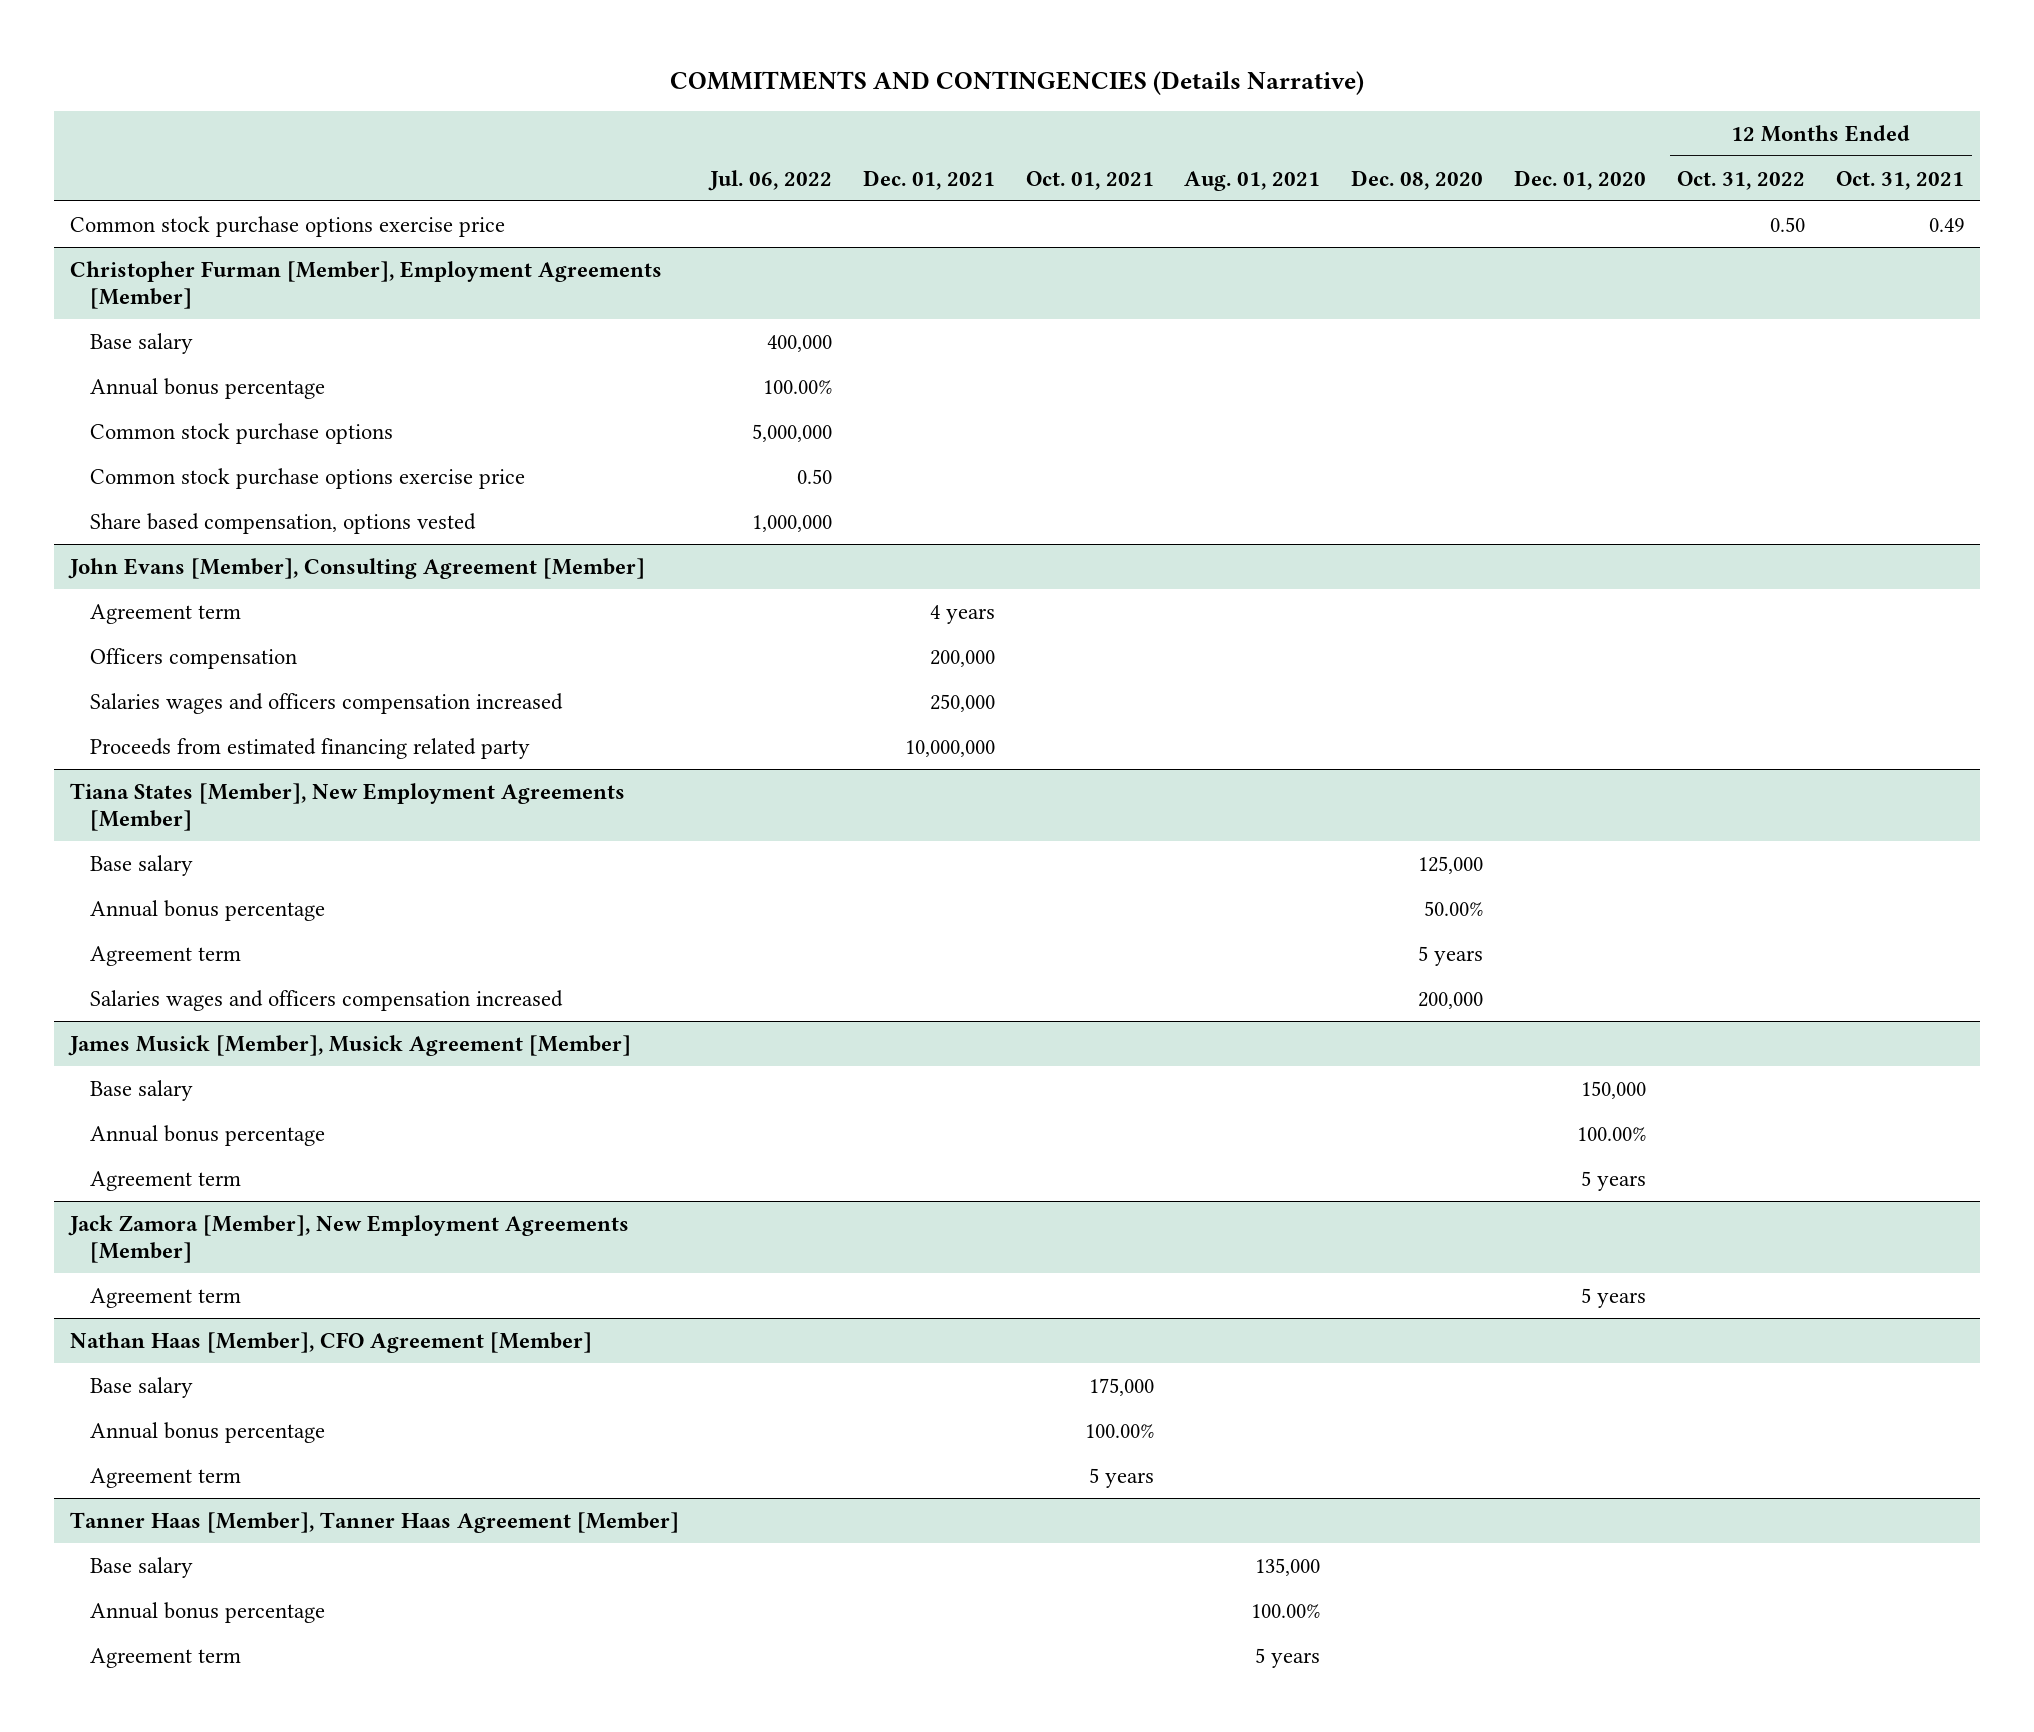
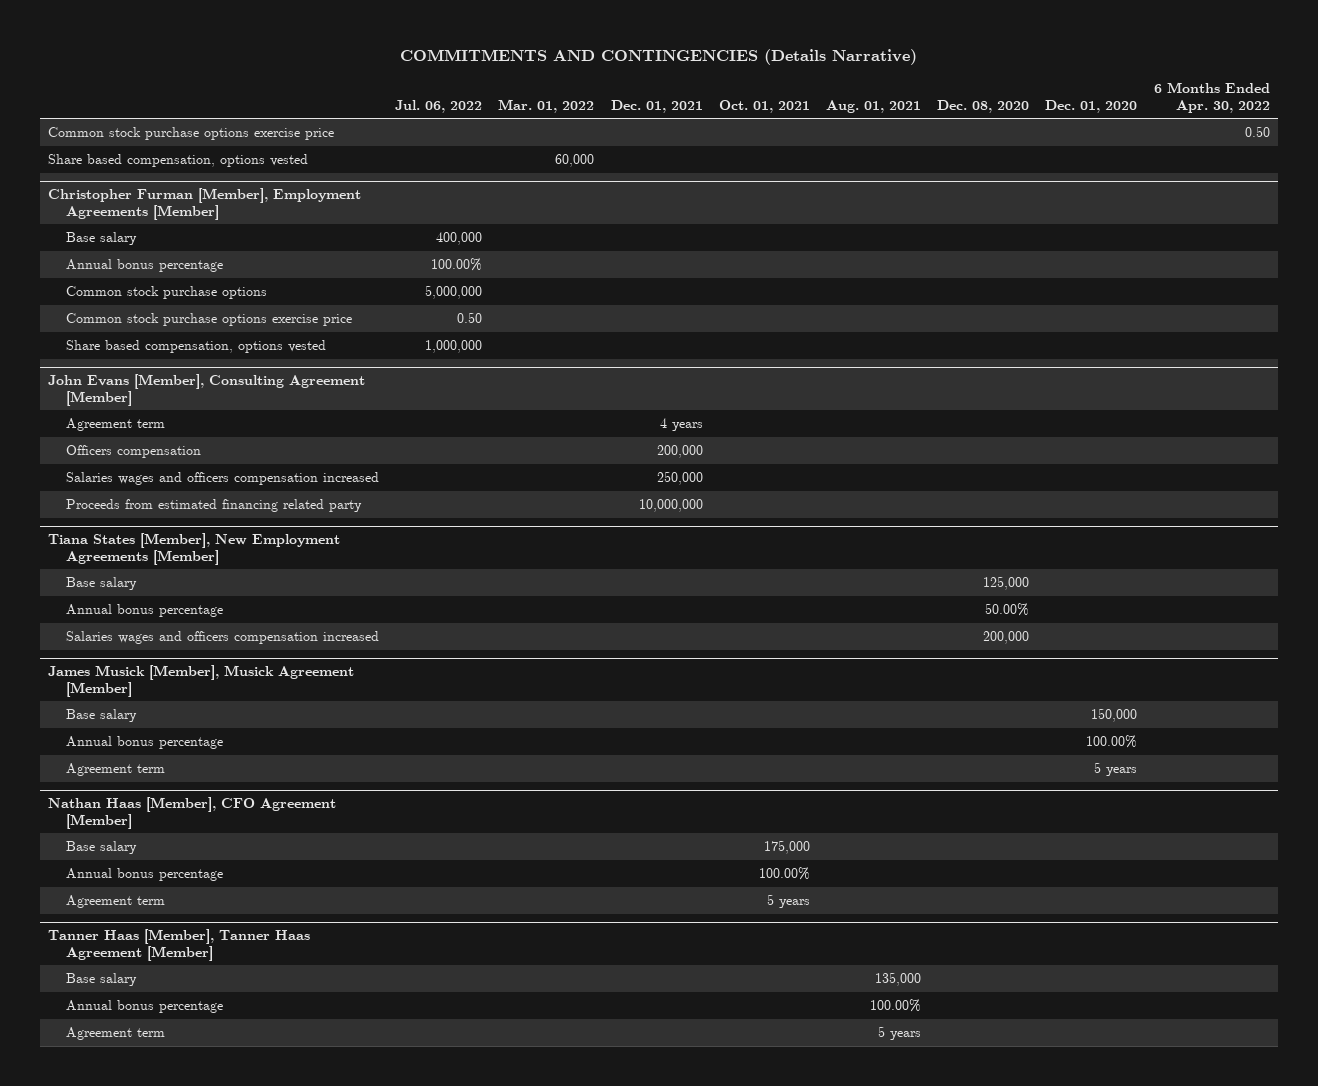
- | Jul. 06, 2022 | Dec. 01, 2021 | Oct. 01, 2021 | Aug. 01, 2021 | Dec. 08, 2020 | Dec. 01, 2020 | 12 Months Ended Oct. 31, 2022 | 12 Months Ended Oct. 31, 2021
+ | Jul. 06, 2022 | Mar. 01, 2022 | Dec. 01, 2021 | Oct. 01, 2021 | Aug. 01, 2021 | Dec. 08, 2020 | Dec. 01, 2020 | 6 Months Ended Apr. 30, 2022
+ Share based compensation, options vested | | 60,000 | | | | | |
@ Tiana States [Member], New Employment Agreements [Member]
- Agreement term | | | | | 5 years | | |
- Jack Zamora [Member], New Employment Agreements [Member]
- Agreement term | | | | | | 5 years | |

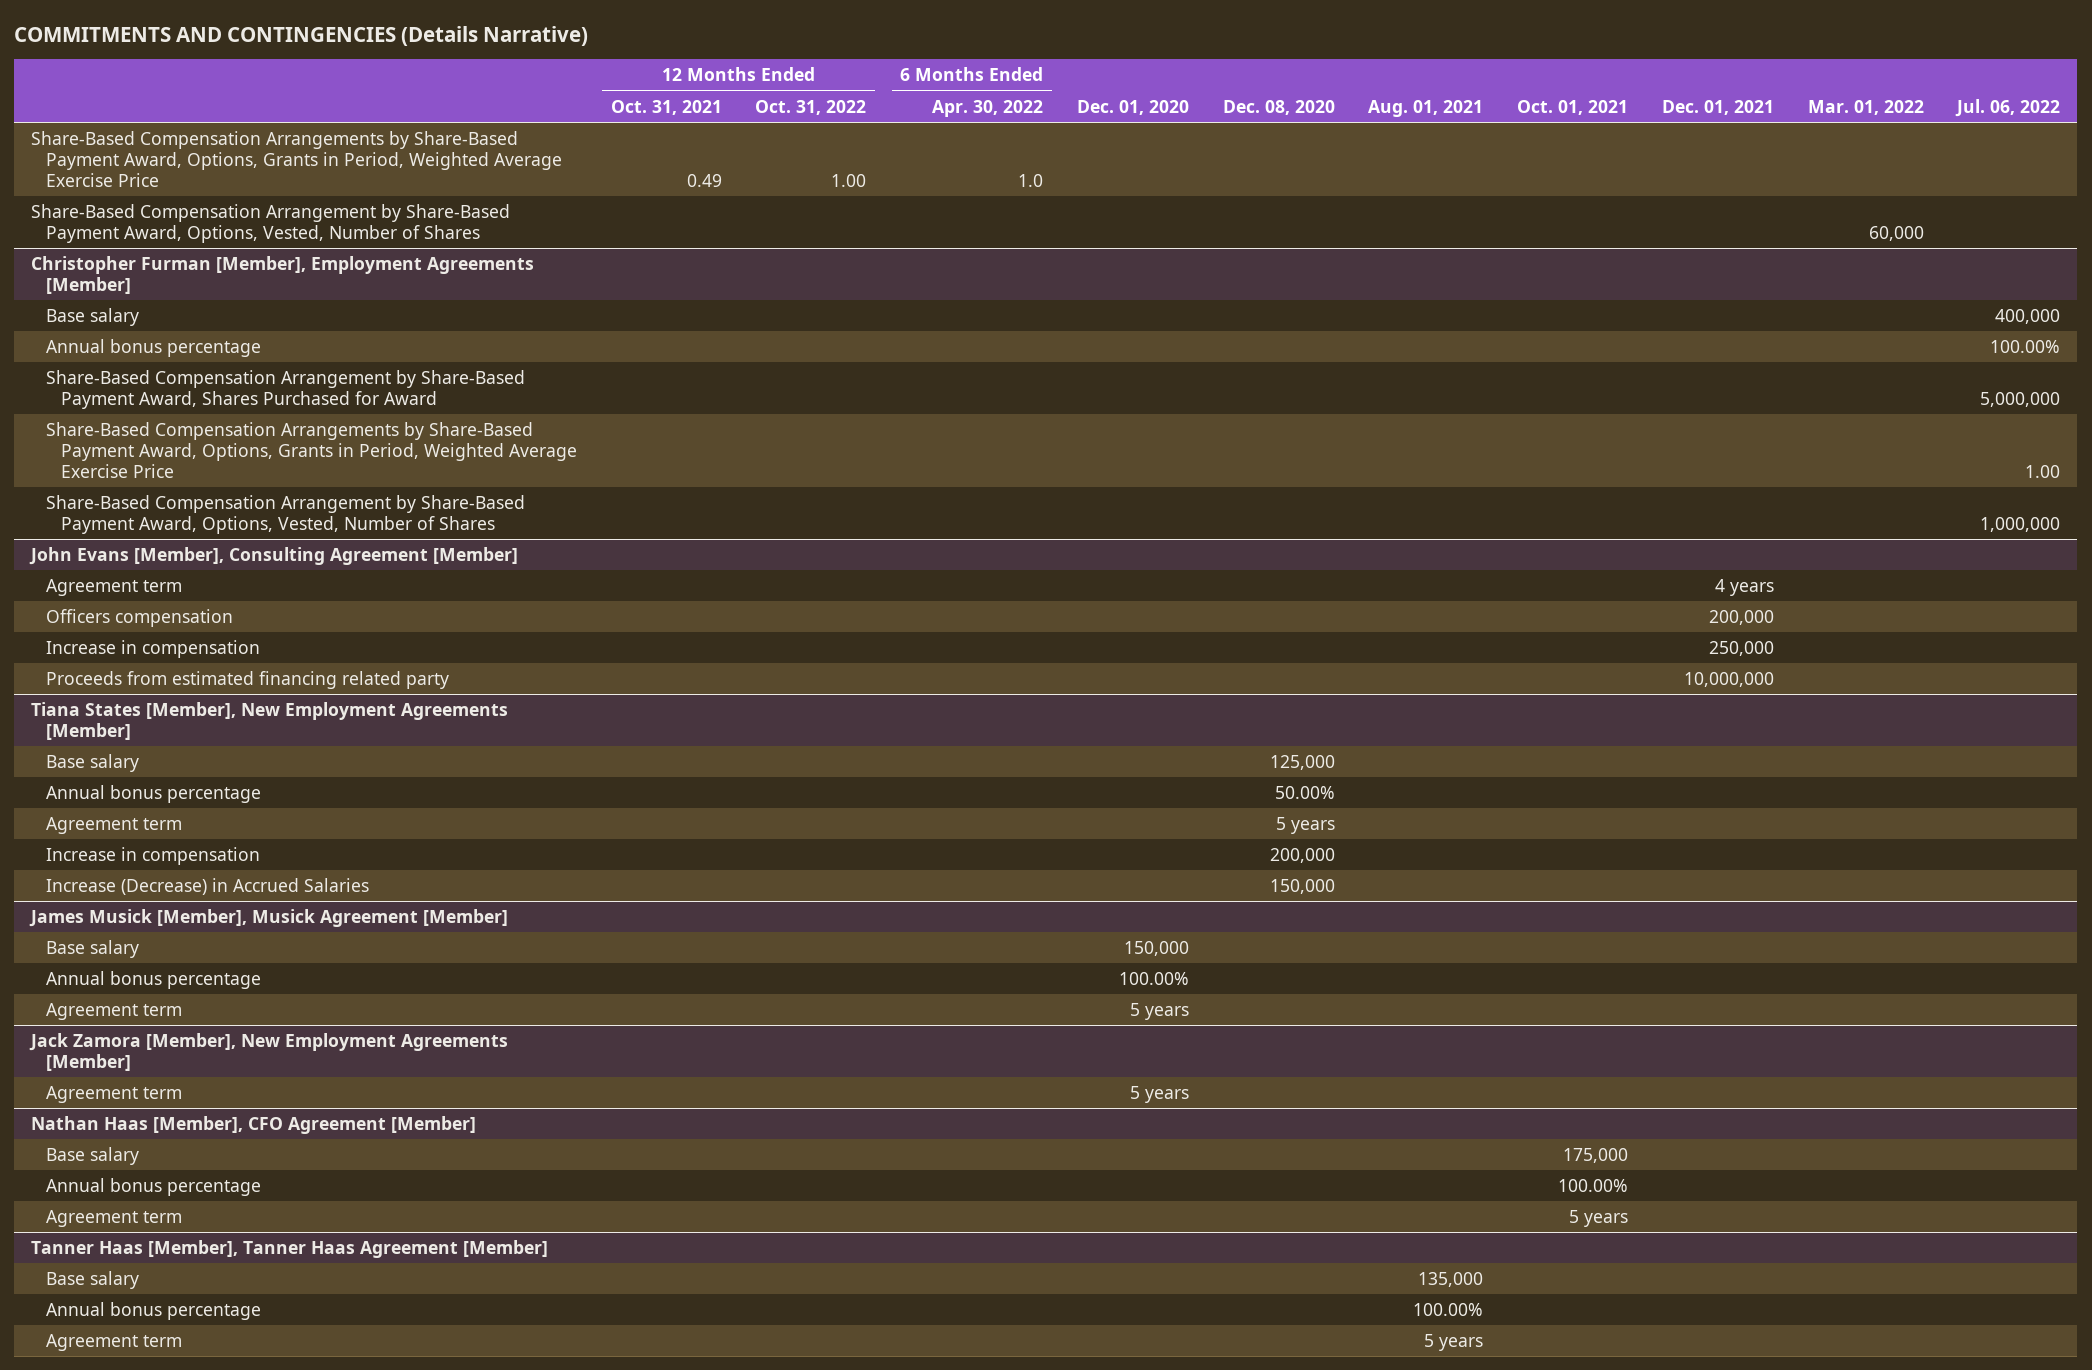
- | Jul. 06, 2022 | Mar. 01, 2022 | Dec. 01, 2021 | Oct. 01, 2021 | Aug. 01, 2021 | Dec. 08, 2020 | Dec. 01, 2020 | 6 Months Ended Apr. 30, 2022
+ | 12 Months Ended Oct. 31, 2021 | 12 Months Ended Oct. 31, 2022 | 6 Months Ended Apr. 30, 2022 | Dec. 01, 2020 | Dec. 08, 2020 | Aug. 01, 2021 | Oct. 01, 2021 | Dec. 01, 2021 | Mar. 01, 2022 | Jul. 06, 2022
- Common stock purchase options exercise price | | | | | | | | 0.50
- Share based compensation, options vested | | 60,000 | | | | | |
+ Share-Based Compensation Arrangements by Share-Based Payment Award, Options, Grants in Period, Weighted Average Exercise Price | 0.49 | 1.00 | 1.0 | | | | | | |
+ Share-Based Compensation Arrangement by Share-Based Payment Award, Options, Vested, Number of Shares | | | | | | | | | 60,000 |
@ Christopher Furman [Member], Employment Agreements [Member]
- Common stock purchase options | 5,000,000 | | | | | | |
- Common stock purchase options exercise price | 0.50 | | | | | | |
- Share based compensation, options vested | 1,000,000 | | | | | | |
+ Share-Based Compensation Arrangement by Share-Based Payment Award, Shares Purchased for Award | | | | | | | | | | 5,000,000
+ Share-Based Compensation Arrangements by Share-Based Payment Award, Options, Grants in Period, Weighted Average Exercise Price | | | | | | | | | | 1.00
+ Share-Based Compensation Arrangement by Share-Based Payment Award, Options, Vested, Number of Shares | | | | | | | | | | 1,000,000
@ John Evans [Member], Consulting Agreement [Member]
- Salaries wages and officers compensation increased | | | 250,000 | | | | |
+ Increase in compensation | | | | | | | | 250,000 | |
@ Tiana States [Member], New Employment Agreements [Member]
- Salaries wages and officers compensation increased | | | | | | 200,000 | |
+ Agreement term | | | | | 5 years | | | | |
+ Increase in compensation | | | | | 200,000 | | | | |
+ Increase (Decrease) in Accrued Salaries | | | | | 150,000 | | | | |
+ Jack Zamora [Member], New Employment Agreements [Member]
+ Agreement term | | | | 5 years | | | | | |

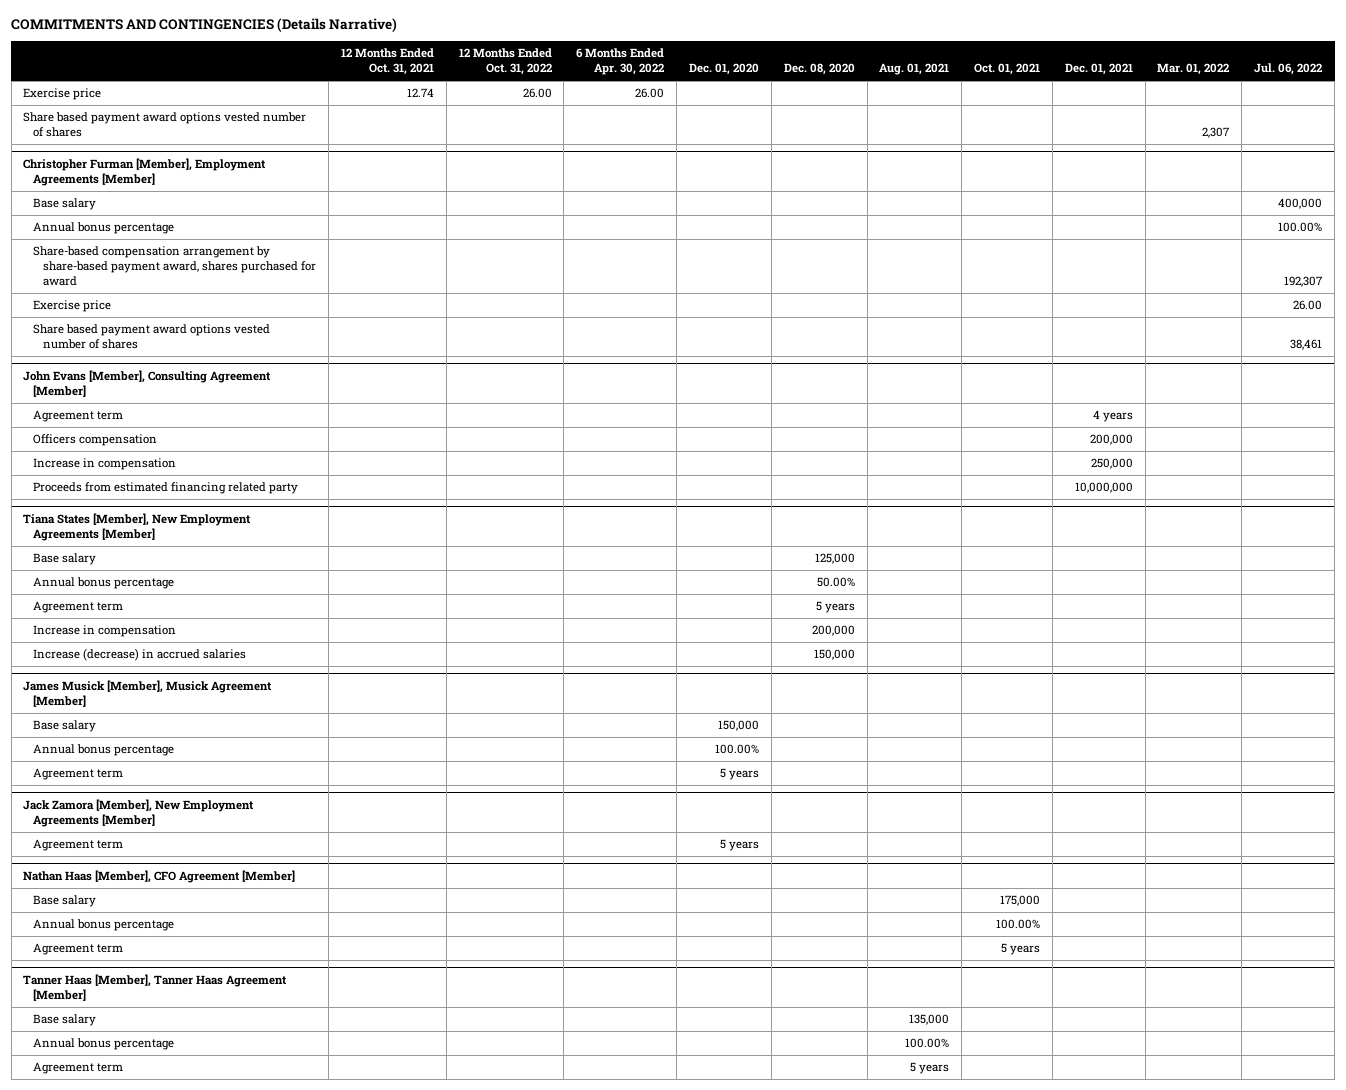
- Share-Based Compensation Arrangements by Share-Based Payment Award, Options, Grants in Period, Weighted Average Exercise Price | 0.49 | 1.00 | 1.0 | | | | | | |
- Share-Based Compensation Arrangement by Share-Based Payment Award, Options, Vested, Number of Shares | | | | | | | | | 60,000 |
+ Exercise price | 12.74 | 26.00 | 26.00 | | | | | | |
+ Share based payment award options vested number of shares | | | | | | | | | 2,307 |
@ Christopher Furman [Member], Employment Agreements [Member]
- Share-Based Compensation Arrangement by Share-Based Payment Award, Shares Purchased for Award | | | | | | | | | | 5,000,000
- Share-Based Compensation Arrangements by Share-Based Payment Award, Options, Grants in Period, Weighted Average Exercise Price | | | | | | | | | | 1.00
- Share-Based Compensation Arrangement by Share-Based Payment Award, Options, Vested, Number of Shares | | | | | | | | | | 1,000,000
+ Share-based compensation arrangement by share-based payment award, shares purchased for award | | | | | | | | | | 192,307
+ Exercise price | | | | | | | | | | 26.00
+ Share based payment award options vested number of shares | | | | | | | | | | 38,461
@ Tiana States [Member], New Employment Agreements [Member]
- Increase (Decrease) in Accrued Salaries | | | | | 150,000 | | | | |
+ Increase (decrease) in accrued salaries | | | | | 150,000 | | | | |

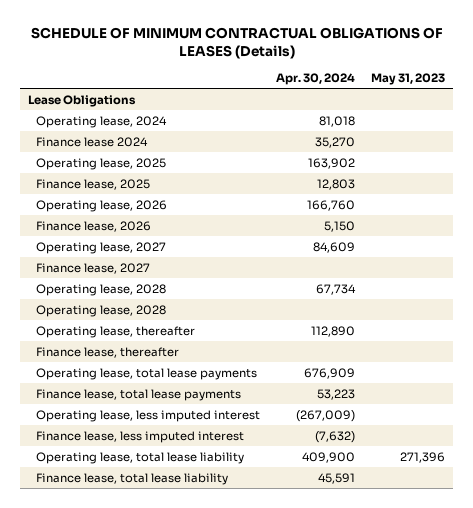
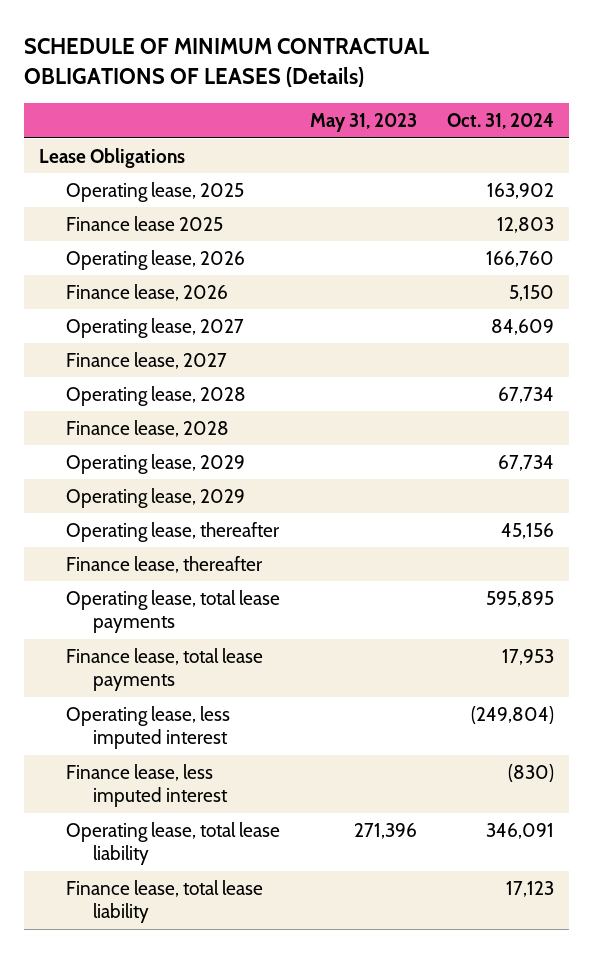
- | Apr. 30, 2024 | May 31, 2023
+ | May 31, 2023 | Oct. 31, 2024
- Operating lease, 2024 | 81,018 |
- Finance lease 2024 | 35,270 |
- Finance lease, 2025 | 12,803 |
+ Finance lease 2025 | | 12,803
- Operating lease, 2028
+ Finance lease, 2028
+ Operating lease, 2029 | | 67,734
+ Operating lease, 2029

